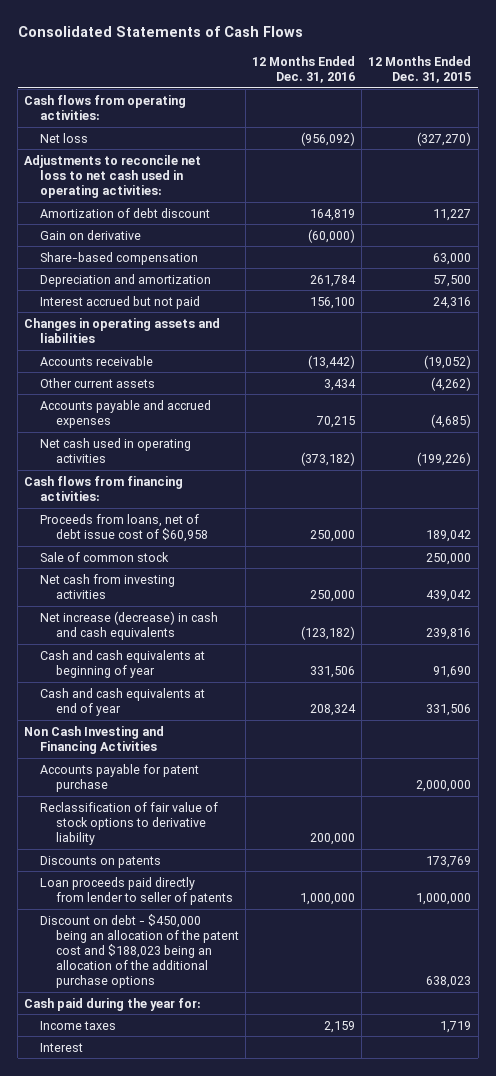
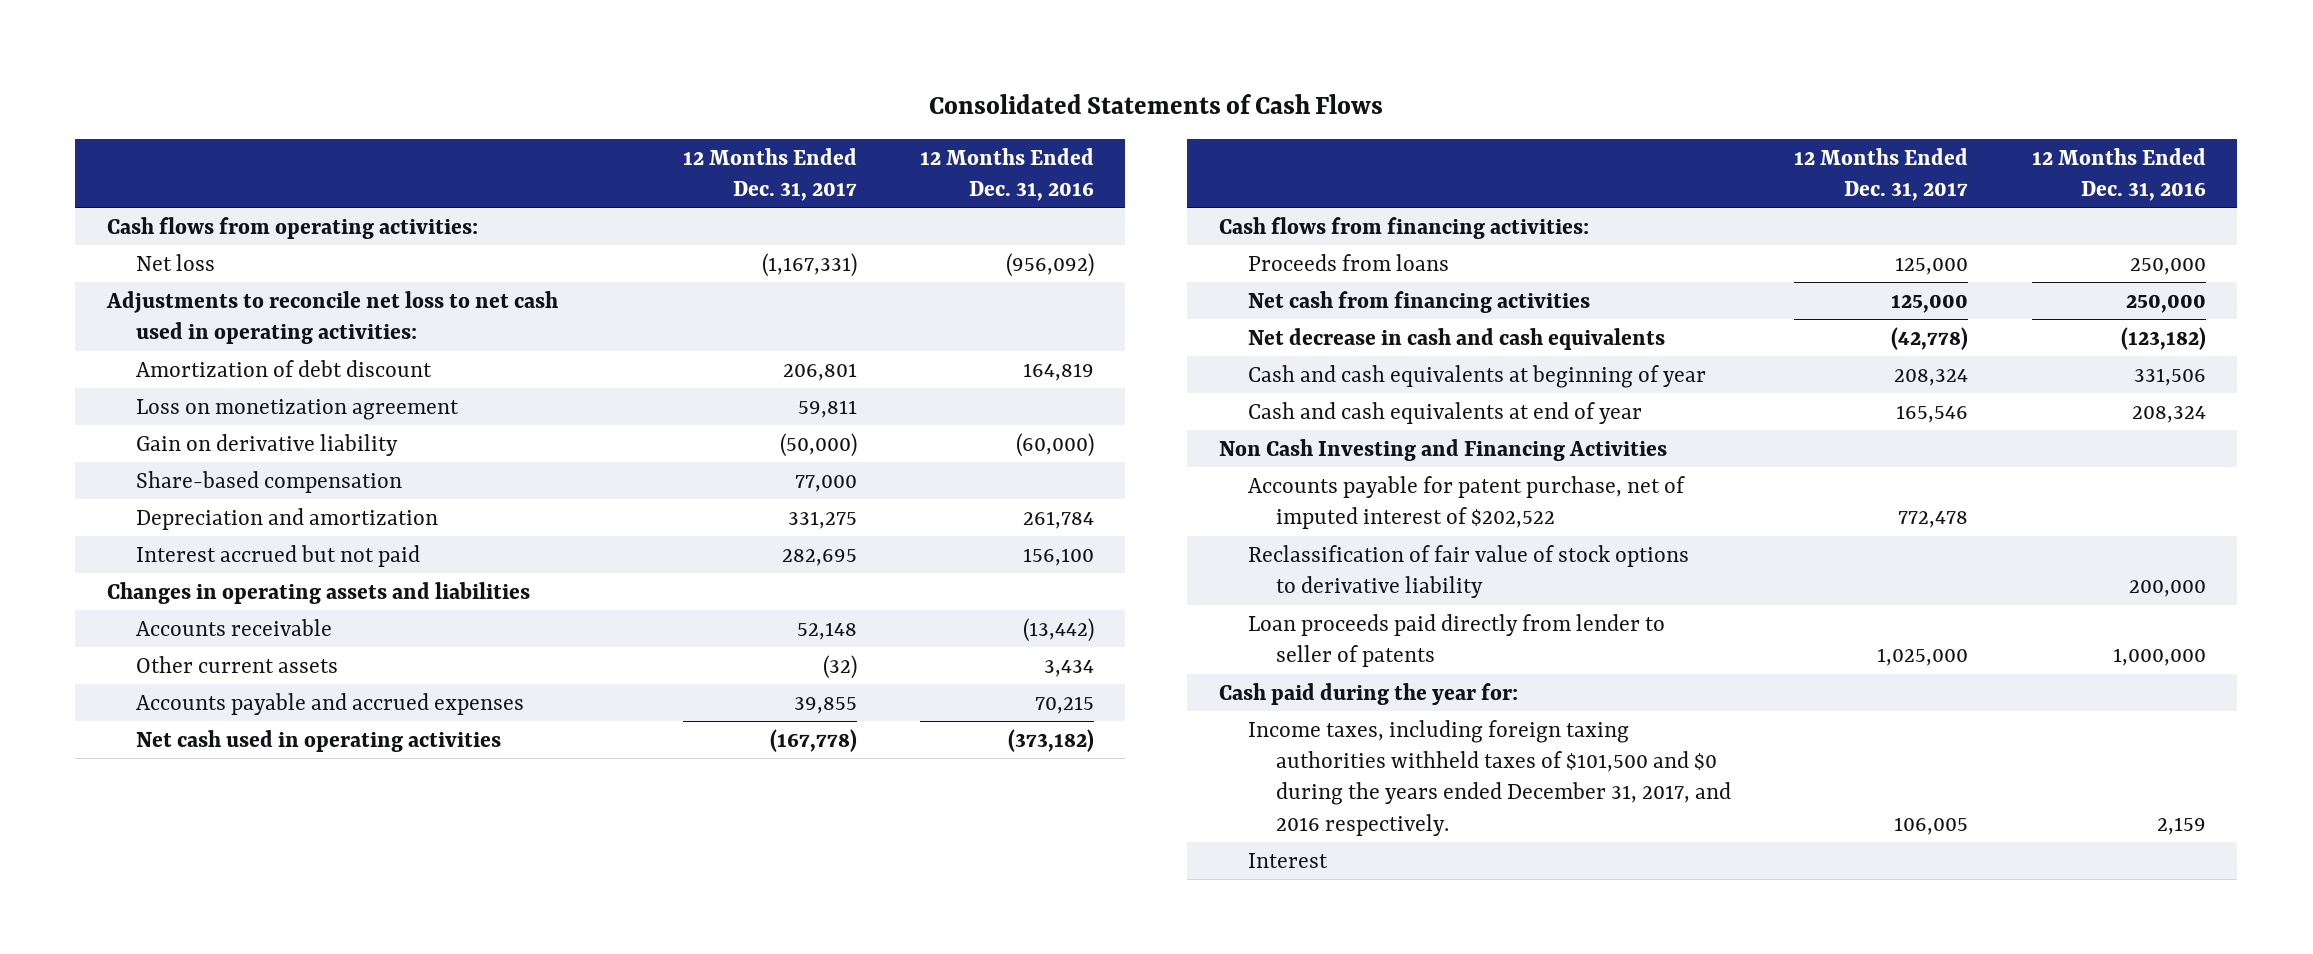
- | 12 Months Ended Dec. 31, 2016 | 12 Months Ended Dec. 31, 2015
+ | 12 Months Ended Dec. 31, 2017 | 12 Months Ended Dec. 31, 2016
- Gain on derivative | (60,000) |
+ Loss on monetization agreement | 59,811 |
+ Gain on derivative liability | (50,000) | (60,000)
- Proceeds from loans, net of debt issue cost of $60,958 | 250,000 | 189,042
- Sale of common stock | | 250,000
- Net cash from investing activities | 250,000 | 439,042
- Net increase (decrease) in cash and cash equivalents | (123,182) | 239,816
+ Proceeds from loans | 125,000 | 250,000
+ Net cash from financing activities | 125,000 | 250,000
+ Net decrease in cash and cash equivalents | (42,778) | (123,182)
- Accounts payable for patent purchase | | 2,000,000
+ Accounts payable for patent purchase, net of imputed interest of $202,522 | 772,478 |
- Discounts on patents | | 173,769
- Discount on debt - $450,000 being an allocation of the patent cost and $188,023 being an allocation of the additional purchase options | | 638,023
- Income taxes | 2,159 | 1,719
+ Income taxes, including foreign taxing authorities withheld taxes of $101,500 and $0 during the years ended December 31, 2017, and 2016 respectively. | 106,005 | 2,159

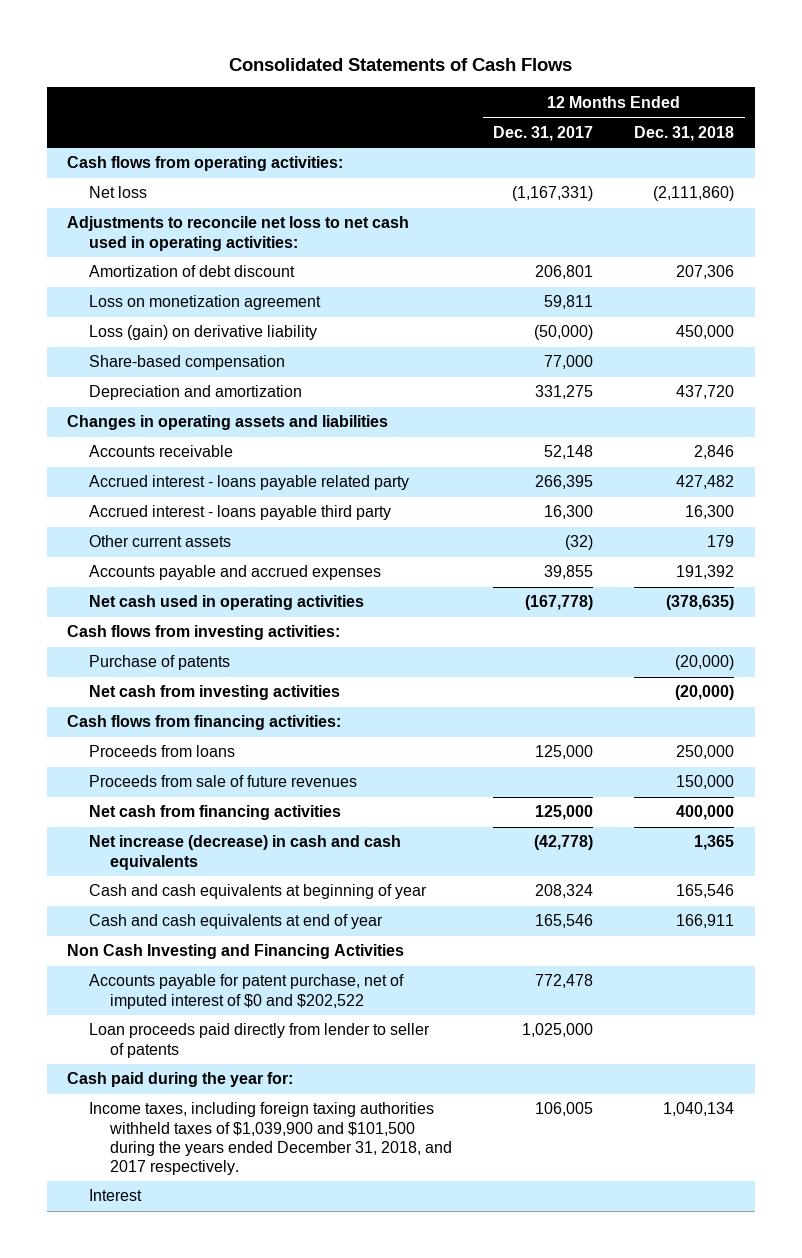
- | 12 Months Ended Dec. 31, 2017 | 12 Months Ended Dec. 31, 2016
+ | 12 Months Ended Dec. 31, 2017 | 12 Months Ended Dec. 31, 2018
- Gain on derivative liability | (50,000) | (60,000)
+ Loss (gain) on derivative liability | (50,000) | 450,000
- Interest accrued but not paid | 282,695 | 156,100
+ Accrued interest - loans payable related party | 266,395 | 427,482
+ Accrued interest - loans payable third party | 16,300 | 16,300
+ Cash flows from investing activities:
+ Purchase of patents | | (20,000)
+ Net cash from investing activities | | (20,000)
+ Proceeds from sale of future revenues | | 150,000
- Net decrease in cash and cash equivalents | (42,778) | (123,182)
+ Net increase (decrease) in cash and cash equivalents | (42,778) | 1,365
- Accounts payable for patent purchase, net of imputed interest of $202,522 | 772,478 |
- Reclassification of fair value of stock options to derivative liability | | 200,000
+ Accounts payable for patent purchase, net of imputed interest of $0 and $202,522 | 772,478 |
- Income taxes, including foreign taxing authorities withheld taxes of $101,500 and $0 during the years ended December 31, 2017, and 2016 respectively. | 106,005 | 2,159
+ Income taxes, including foreign taxing authorities withheld taxes of $1,039,900 and $101,500 during the years ended December 31, 2018, and 2017 respectively. | 106,005 | 1,040,134

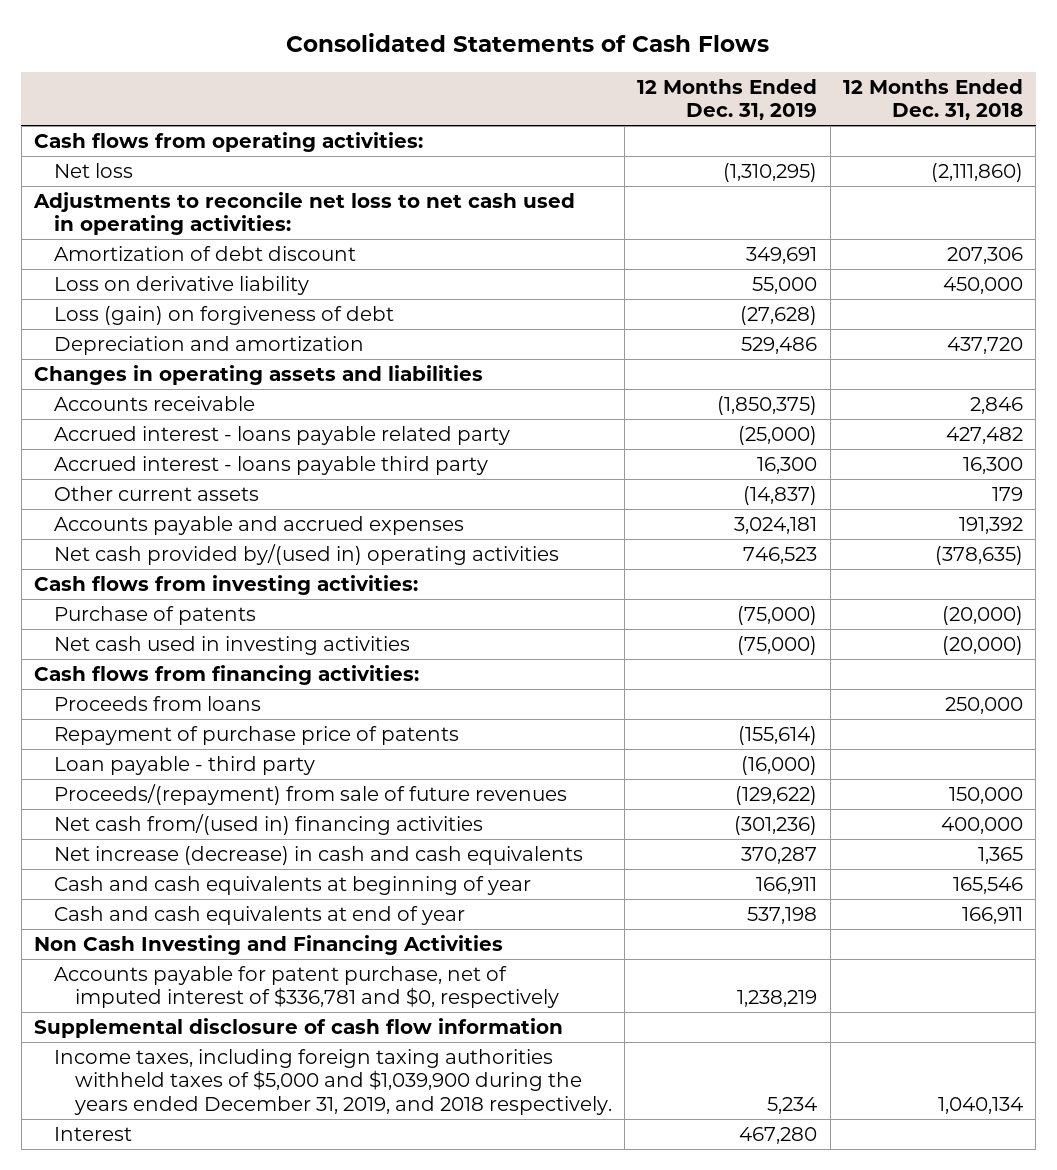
- | 12 Months Ended Dec. 31, 2017 | 12 Months Ended Dec. 31, 2018
+ | 12 Months Ended Dec. 31, 2019 | 12 Months Ended Dec. 31, 2018
- Loss on monetization agreement | 59,811 |
- Loss (gain) on derivative liability | (50,000) | 450,000
- Share-based compensation | 77,000 |
+ Loss on derivative liability | 55,000 | 450,000
+ Loss (gain) on forgiveness of debt | (27,628) |
- Net cash used in operating activities | (167,778) | (378,635)
+ Net cash provided by/(used in) operating activities | 746,523 | (378,635)
- Net cash from investing activities | | (20,000)
+ Net cash used in investing activities | (75,000) | (20,000)
- Proceeds from sale of future revenues | | 150,000
- Net cash from financing activities | 125,000 | 400,000
+ Repayment of purchase price of patents | (155,614) |
+ Loan payable - third party | (16,000) |
+ Proceeds/(repayment) from sale of future revenues | (129,622) | 150,000
+ Net cash from/(used in) financing activities | (301,236) | 400,000
- Accounts payable for patent purchase, net of imputed interest of $0 and $202,522 | 772,478 |
- Loan proceeds paid directly from lender to seller of patents | 1,025,000 |
- Cash paid during the year for:
- Income taxes, including foreign taxing authorities withheld taxes of $1,039,900 and $101,500 during the years ended December 31, 2018, and 2017 respectively. | 106,005 | 1,040,134
+ Accounts payable for patent purchase, net of imputed interest of $336,781 and $0, respectively | 1,238,219 |
+ Supplemental disclosure of cash flow information
+ Income taxes, including foreign taxing authorities withheld taxes of $5,000 and $1,039,900 during the years ended December 31, 2019, and 2018 respectively. | 5,234 | 1,040,134

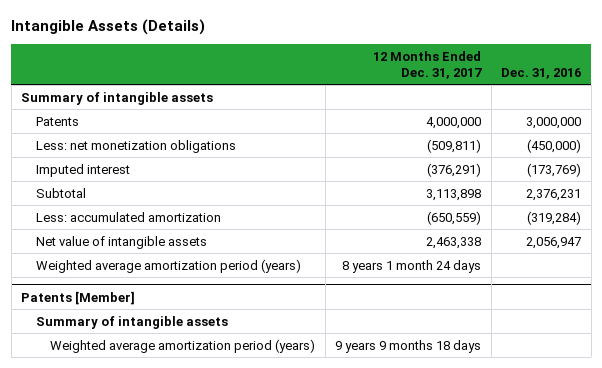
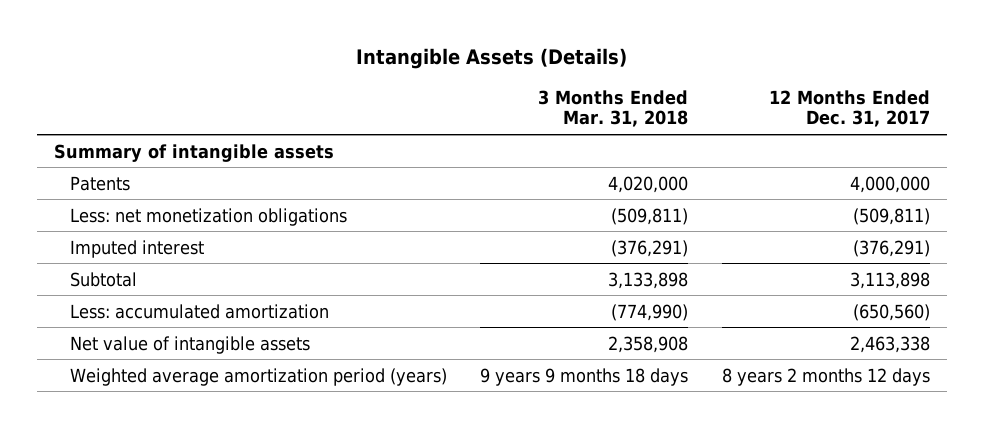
- | 12 Months Ended Dec. 31, 2017 | Dec. 31, 2016
+ | 3 Months Ended Mar. 31, 2018 | 12 Months Ended Dec. 31, 2017
- Less: accumulated amortization | (650,559) | (319,284)
+ Less: accumulated amortization | (774,990) | (650,560)
- Weighted average amortization period (years) | 8 years 1 month 24 days |
- Patents [Member]
- Summary of intangible assets
- Weighted average amortization period (years) | 9 years 9 months 18 days |
+ Weighted average amortization period (years) | 9 years 9 months 18 days | 8 years 2 months 12 days

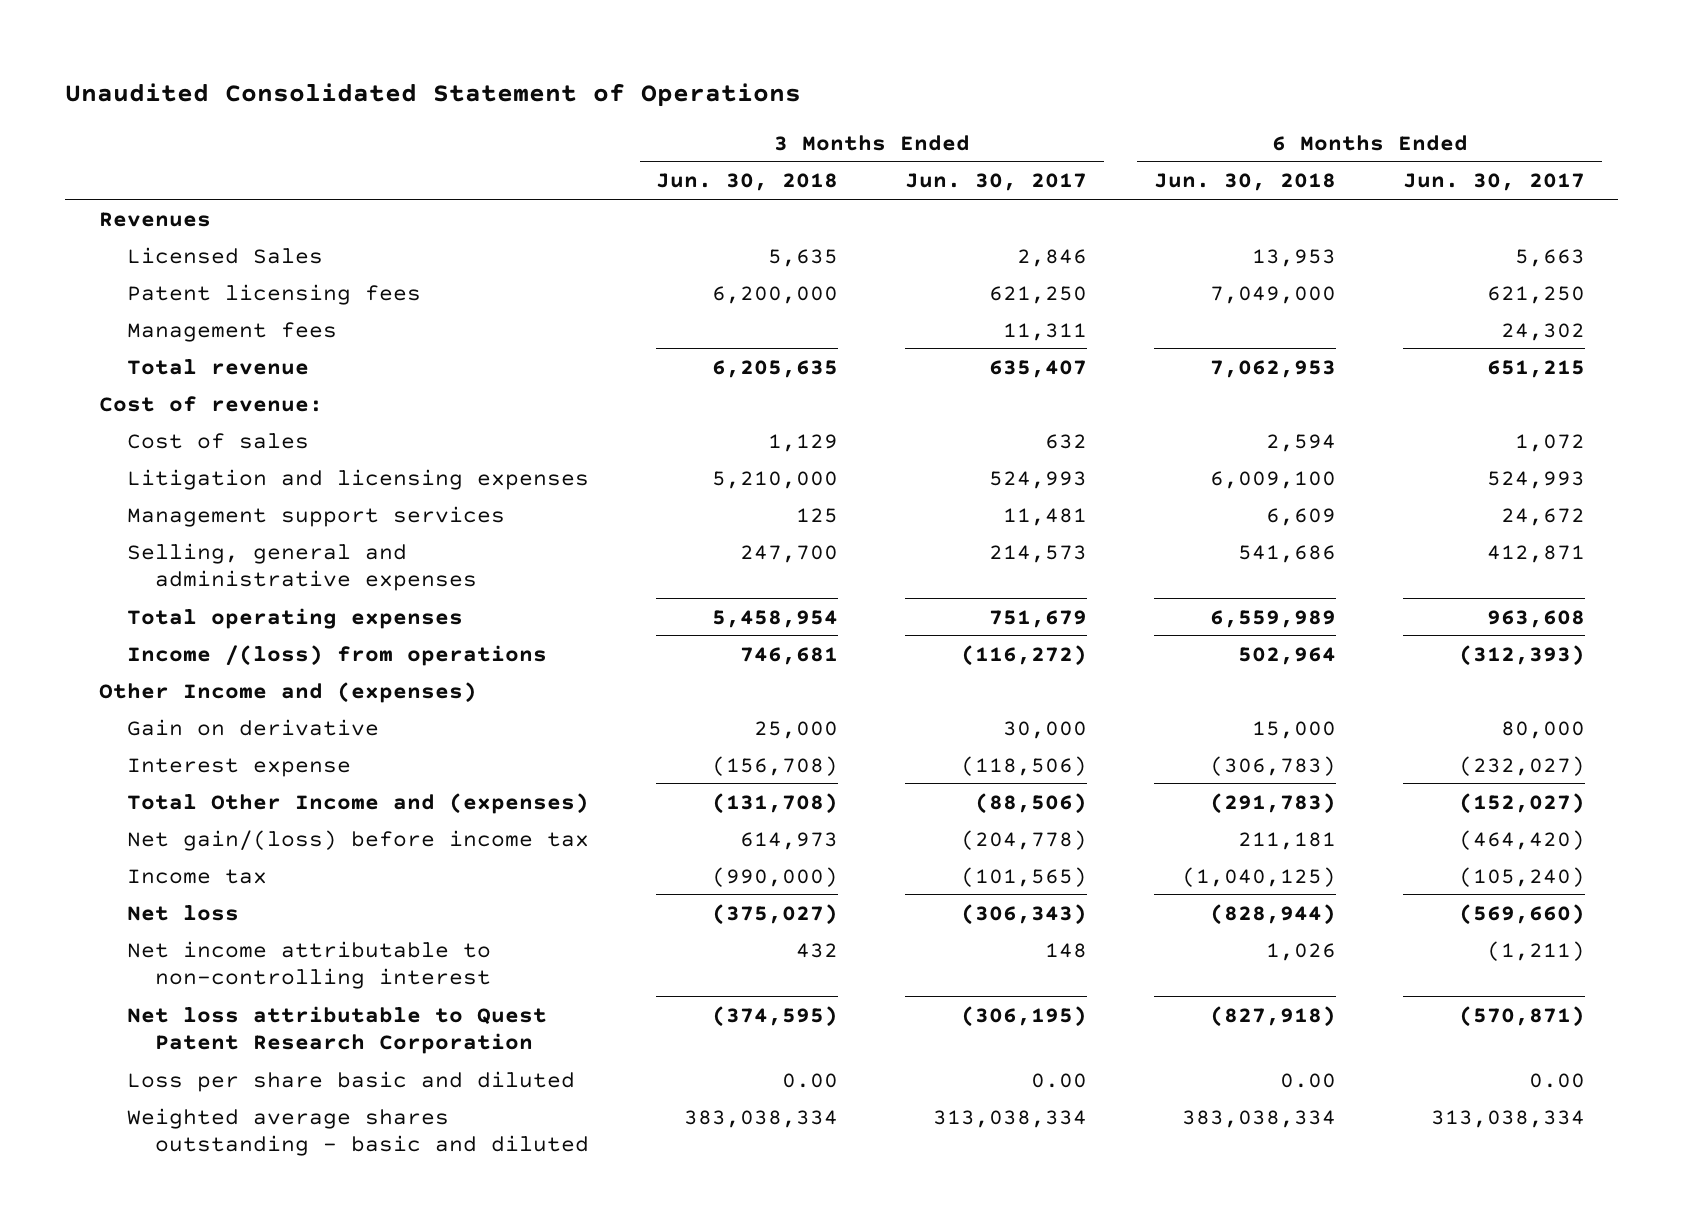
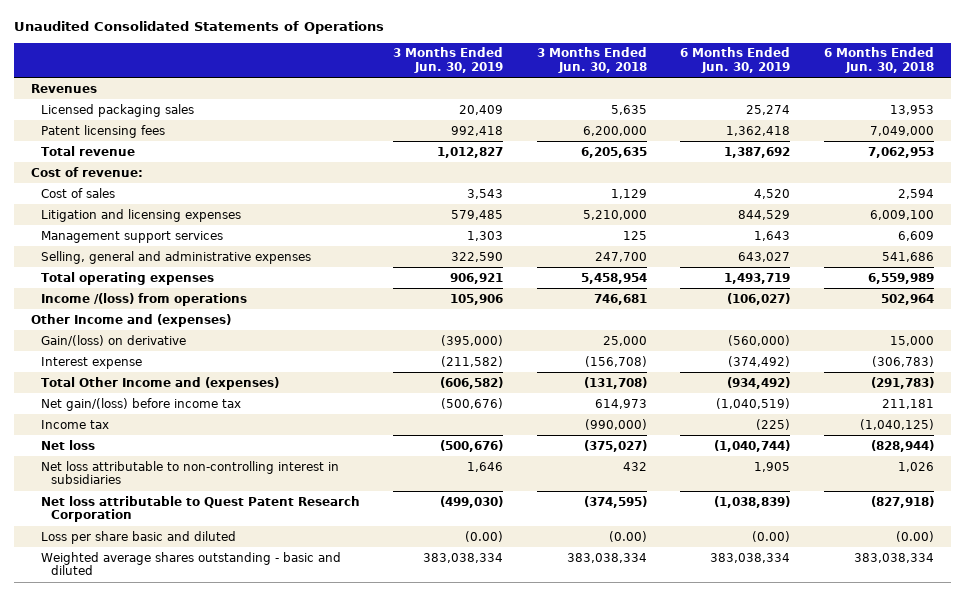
- Unaudited Consolidated Statement of Operations
+ Unaudited Consolidated Statements of Operations
- | 3 Months Ended Jun. 30, 2018 | 3 Months Ended Jun. 30, 2017 | 6 Months Ended Jun. 30, 2018 | 6 Months Ended Jun. 30, 2017
+ | 3 Months Ended Jun. 30, 2019 | 3 Months Ended Jun. 30, 2018 | 6 Months Ended Jun. 30, 2019 | 6 Months Ended Jun. 30, 2018
- Licensed Sales | 5,635 | 2,846 | 13,953 | 5,663
+ Licensed packaging sales | 20,409 | 5,635 | 25,274 | 13,953
- Management fees | | 11,311 | | 24,302
- Gain on derivative | 25,000 | 30,000 | 15,000 | 80,000
+ Gain/(loss) on derivative | (395,000) | 25,000 | (560,000) | 15,000
- Net income attributable to non-controlling interest | 432 | 148 | 1,026 | (1,211)
+ Net loss attributable to non-controlling interest in subsidiaries | 1,646 | 432 | 1,905 | 1,026
- Loss per share basic and diluted | 0.00 | 0.00 | 0.00 | 0.00
+ Loss per share basic and diluted | (0.00) | (0.00) | (0.00) | (0.00)

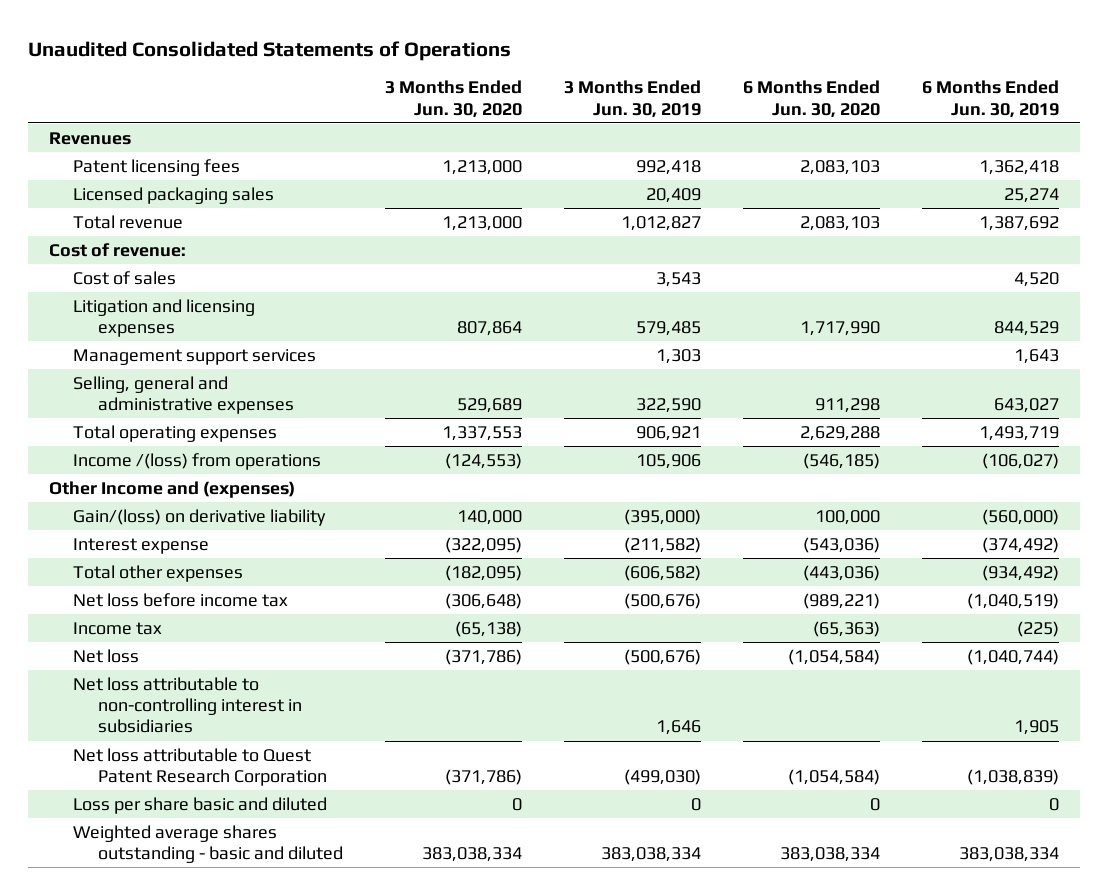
- | 3 Months Ended Jun. 30, 2019 | 3 Months Ended Jun. 30, 2018 | 6 Months Ended Jun. 30, 2019 | 6 Months Ended Jun. 30, 2018
+ | 3 Months Ended Jun. 30, 2020 | 3 Months Ended Jun. 30, 2019 | 6 Months Ended Jun. 30, 2020 | 6 Months Ended Jun. 30, 2019
moved down: Licensed packaging sales | | 20,409 | | 25,274
- Gain/(loss) on derivative | (395,000) | 25,000 | (560,000) | 15,000
+ Gain/(loss) on derivative liability | 140,000 | (395,000) | 100,000 | (560,000)
- Total Other Income and (expenses) | (606,582) | (131,708) | (934,492) | (291,783)
- Net gain/(loss) before income tax | (500,676) | 614,973 | (1,040,519) | 211,181
+ Total other expenses | (182,095) | (606,582) | (443,036) | (934,492)
+ Net loss before income tax | (306,648) | (500,676) | (989,221) | (1,040,519)
- Loss per share basic and diluted | (0.00) | (0.00) | (0.00) | (0.00)
+ Loss per share basic and diluted | 0 | 0 | 0 | 0

